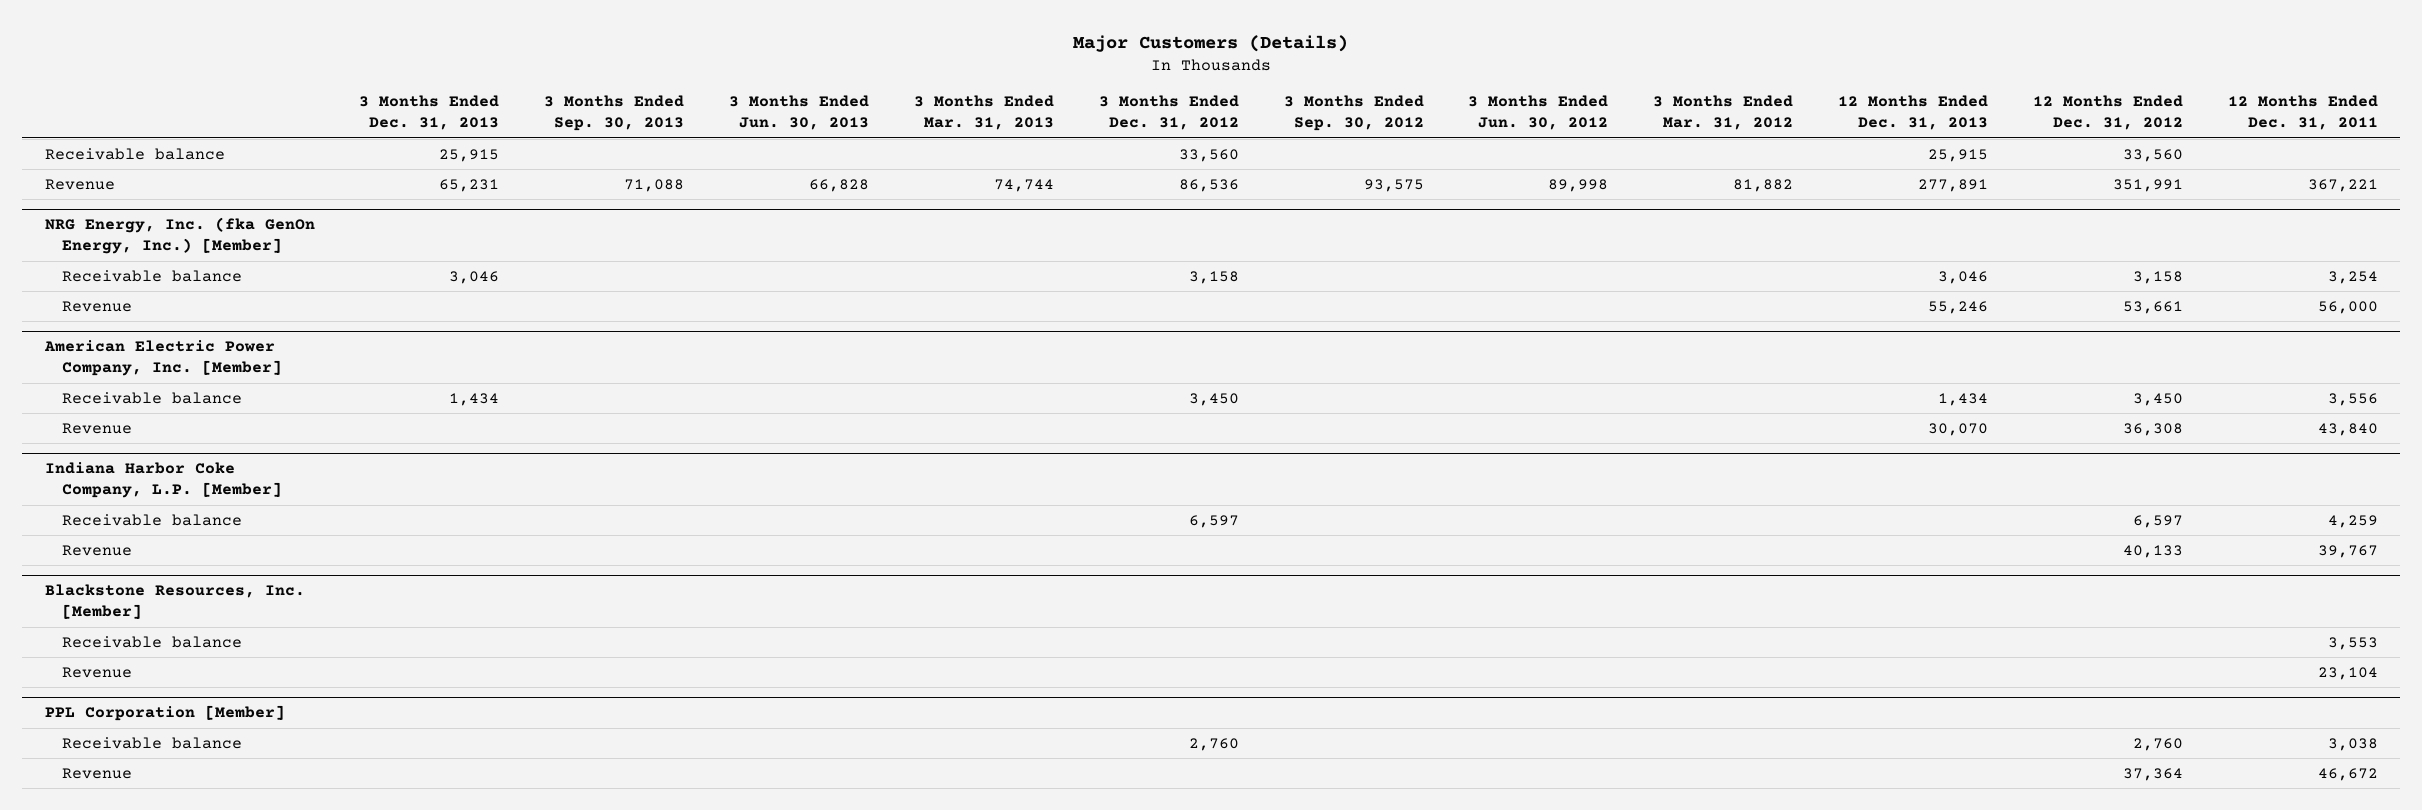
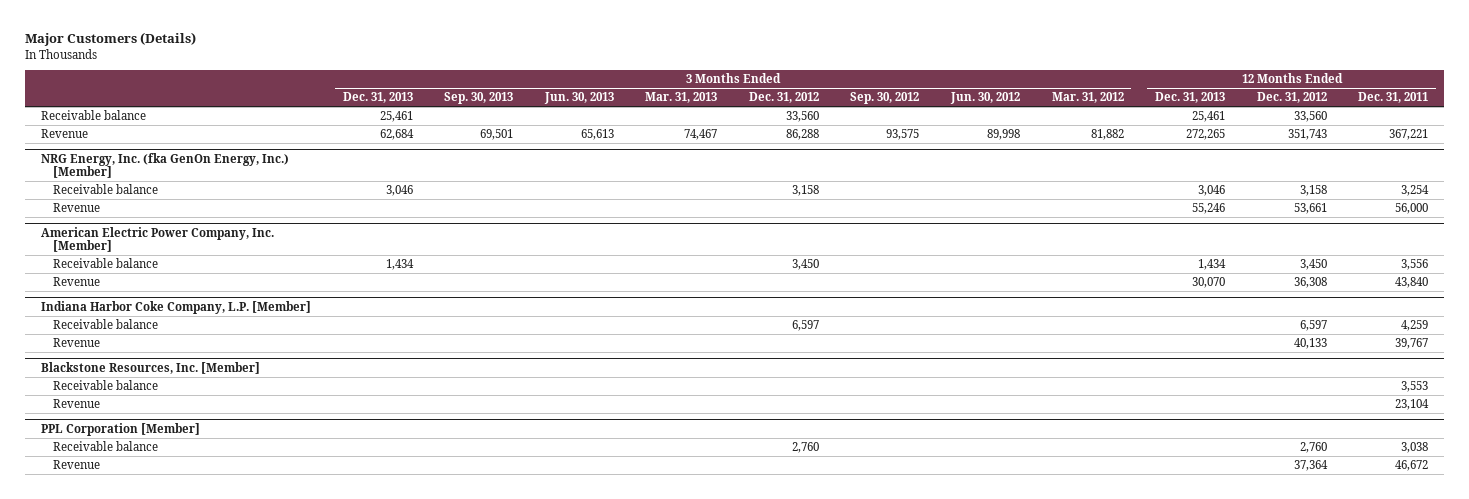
- Receivable balance | 25,915 | | | | 33,560 | | | | 25,915 | 33,560 |
- Revenue | 65,231 | 71,088 | 66,828 | 74,744 | 86,536 | 93,575 | 89,998 | 81,882 | 277,891 | 351,991 | 367,221
+ Receivable balance | 25,461 | | | | 33,560 | | | | 25,461 | 33,560 |
+ Revenue | 62,684 | 69,501 | 65,613 | 74,467 | 86,288 | 93,575 | 89,998 | 81,882 | 272,265 | 351,743 | 367,221

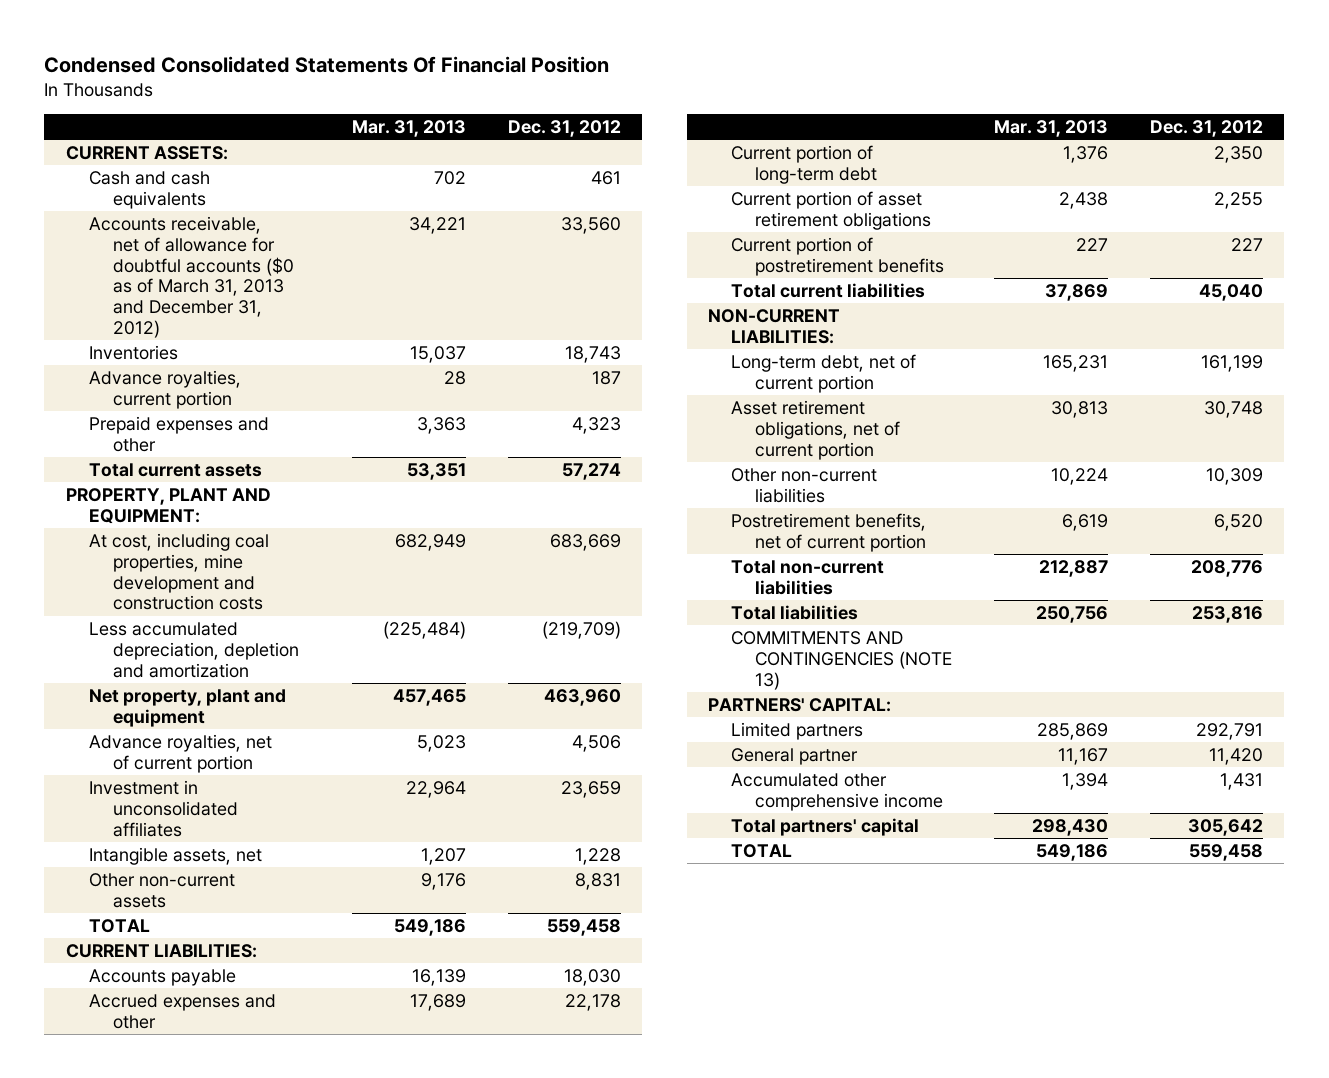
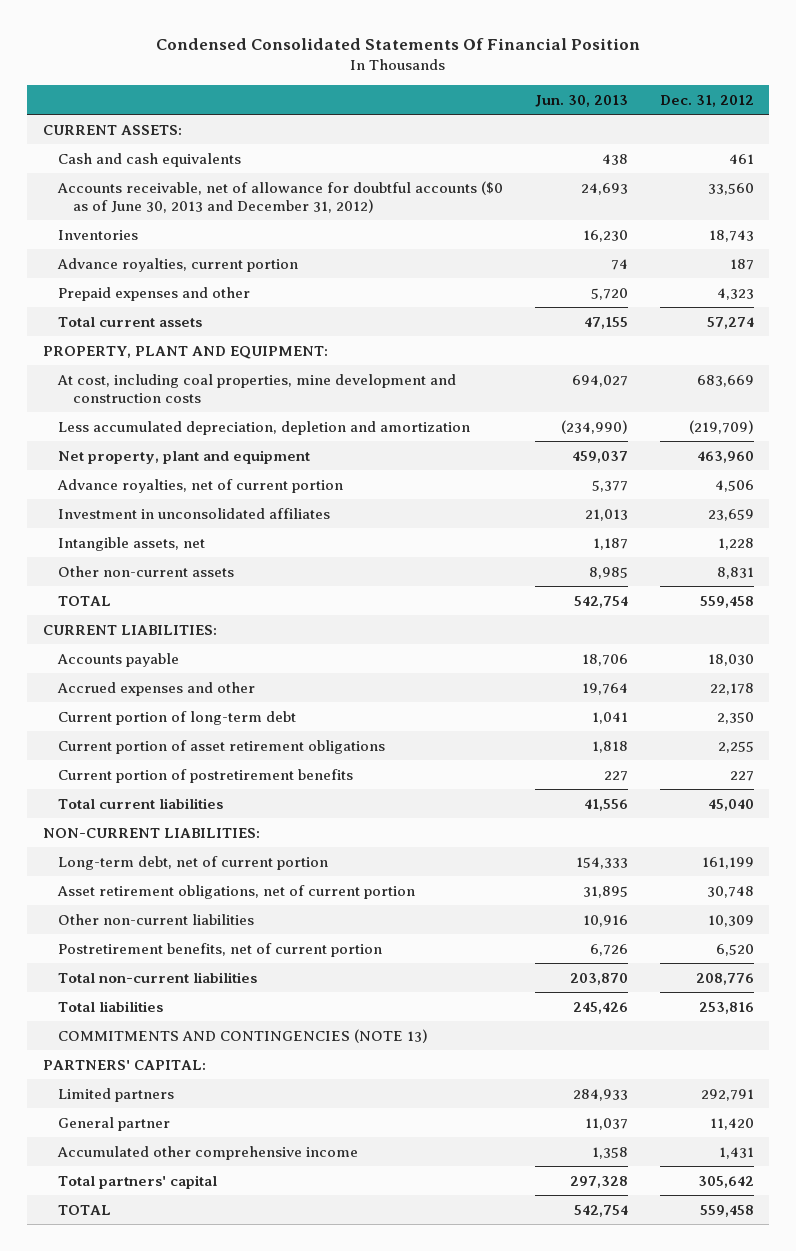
- | Mar. 31, 2013 | Dec. 31, 2012
+ | Jun. 30, 2013 | Dec. 31, 2012
- Accounts receivable, net of allowance for doubtful accounts ($0 as of March 31, 2013 and December 31, 2012) | 34,221 | 33,560
+ Accounts receivable, net of allowance for doubtful accounts ($0 as of June 30, 2013 and December 31, 2012) | 24,693 | 33,560

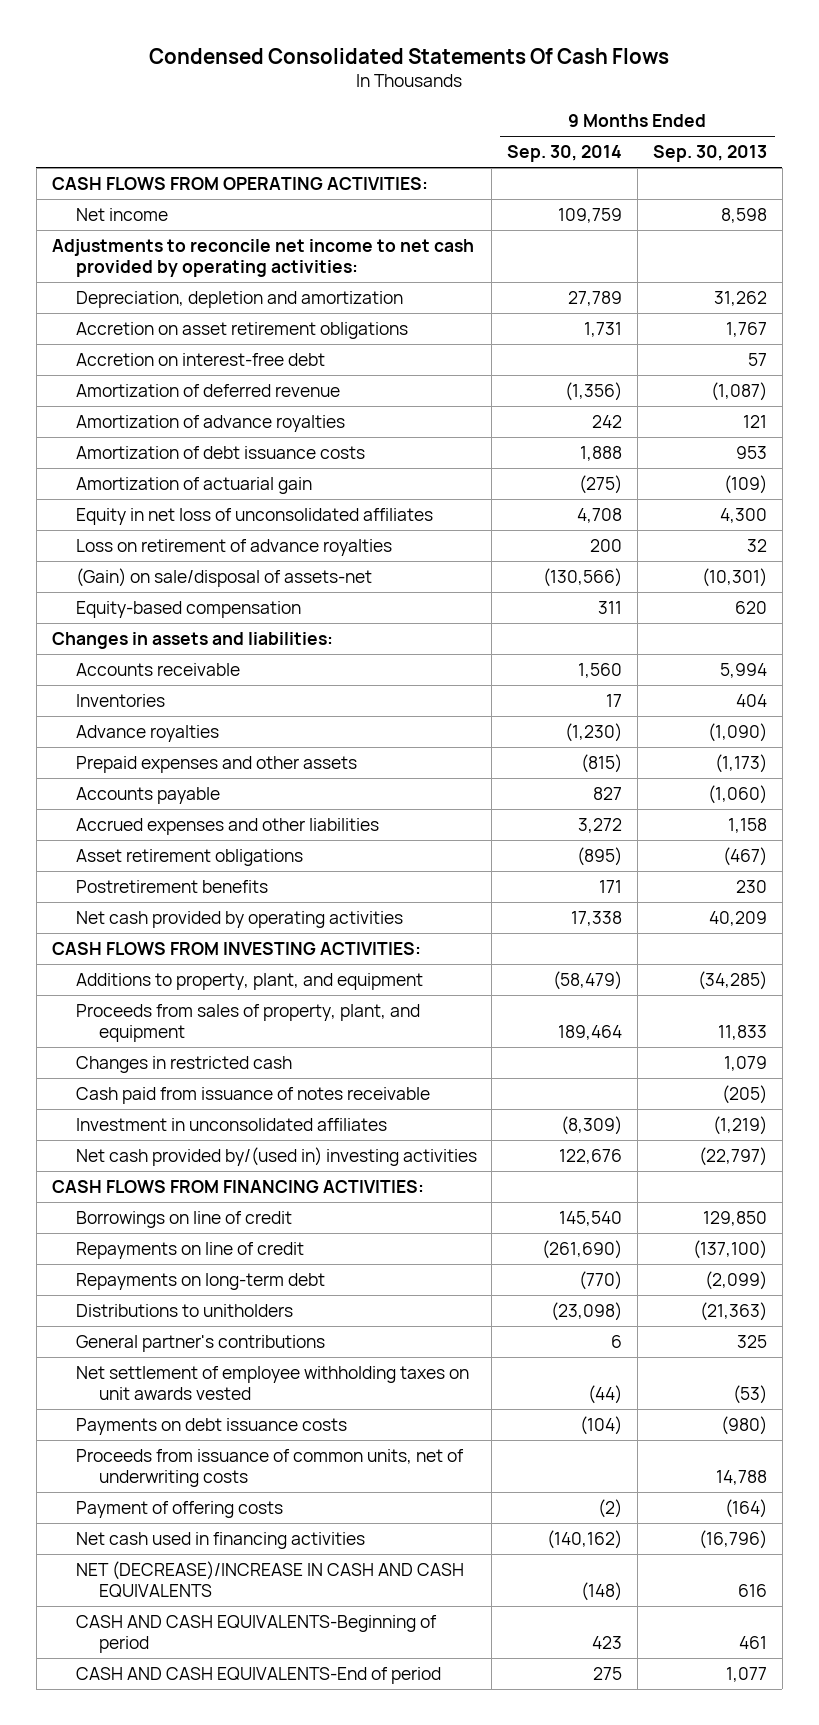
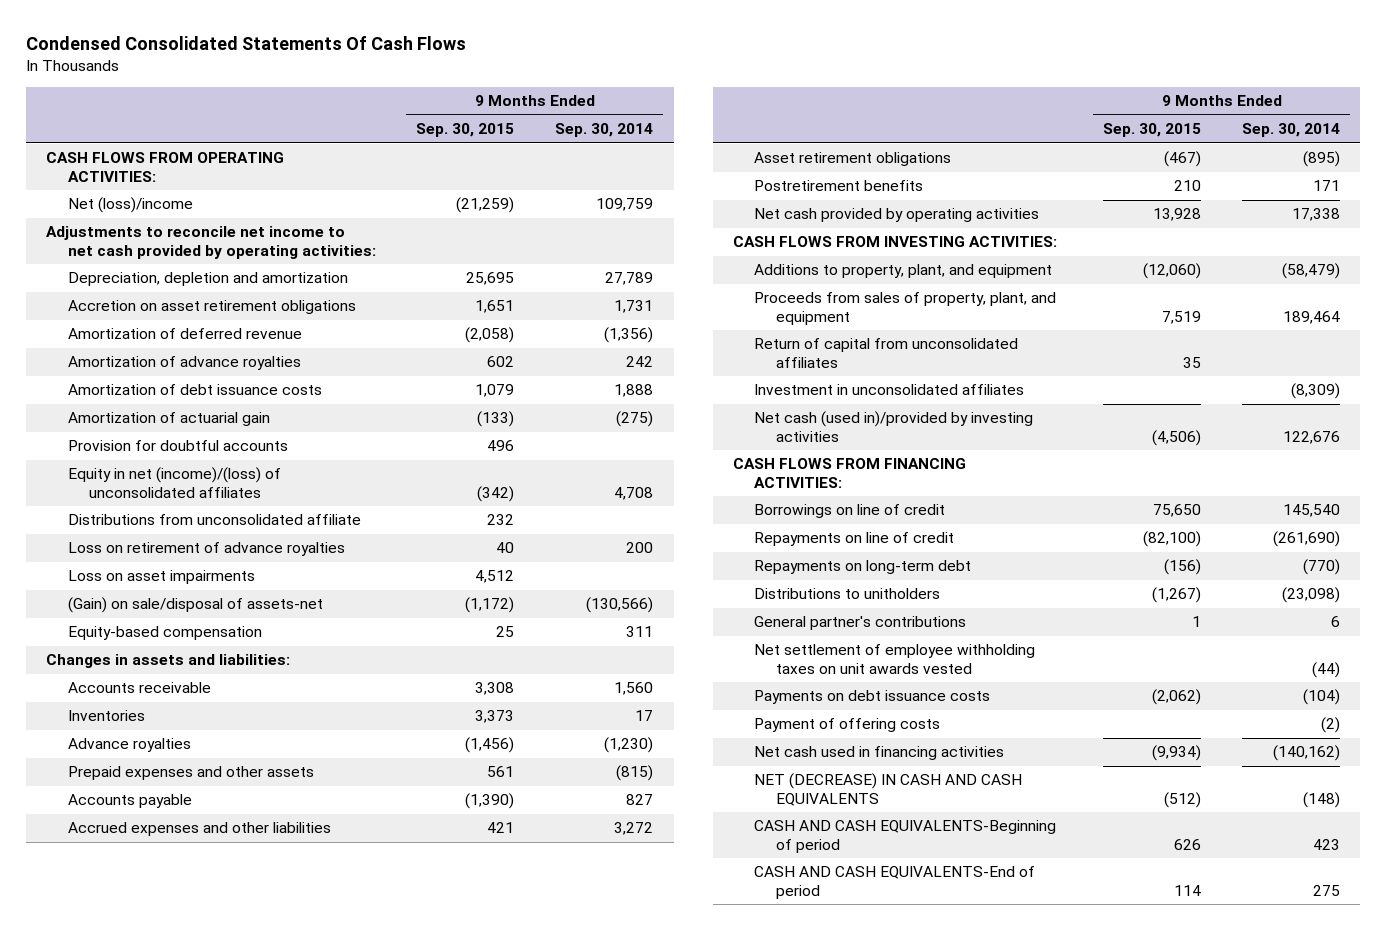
- | 9 Months Ended Sep. 30, 2014 | 9 Months Ended Sep. 30, 2013
+ | 9 Months Ended Sep. 30, 2015 | 9 Months Ended Sep. 30, 2014
- Net income | 109,759 | 8,598
+ Net (loss)/income | (21,259) | 109,759
- Accretion on interest-free debt | | 57
- Equity in net loss of unconsolidated affiliates | 4,708 | 4,300
+ Provision for doubtful accounts | 496 |
+ Equity in net (income)/(loss) of unconsolidated affiliates | (342) | 4,708
+ Distributions from unconsolidated affiliate | 232 |
+ Loss on asset impairments | 4,512 |
- Changes in restricted cash | | 1,079
- Cash paid from issuance of notes receivable | | (205)
+ Return of capital from unconsolidated affiliates | 35 |
- Net cash provided by/(used in) investing activities | 122,676 | (22,797)
+ Net cash (used in)/provided by investing activities | (4,506) | 122,676
- Proceeds from issuance of common units, net of underwriting costs | | 14,788
- NET (DECREASE)/INCREASE IN CASH AND CASH EQUIVALENTS | (148) | 616
+ NET (DECREASE) IN CASH AND CASH EQUIVALENTS | (512) | (148)

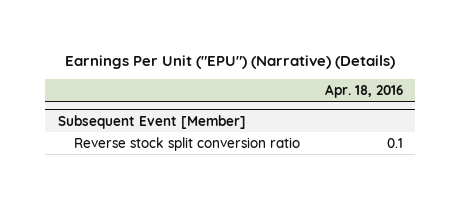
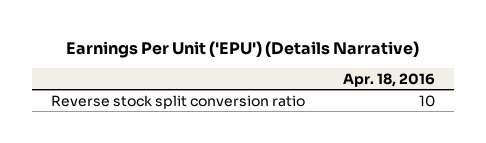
- Earnings Per Unit ("EPU") (Narrative) (Details)
+ Earnings Per Unit ('EPU') (Details Narrative)
- Subsequent Event [Member]
- Reverse stock split conversion ratio | 0.1
+ Reverse stock split conversion ratio | 10

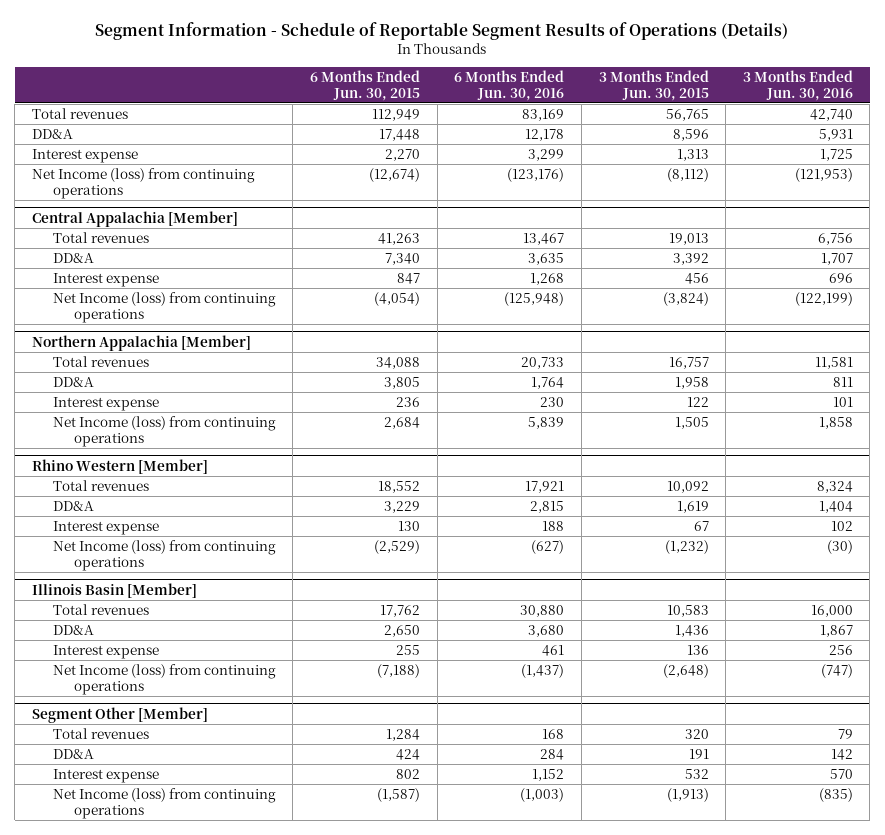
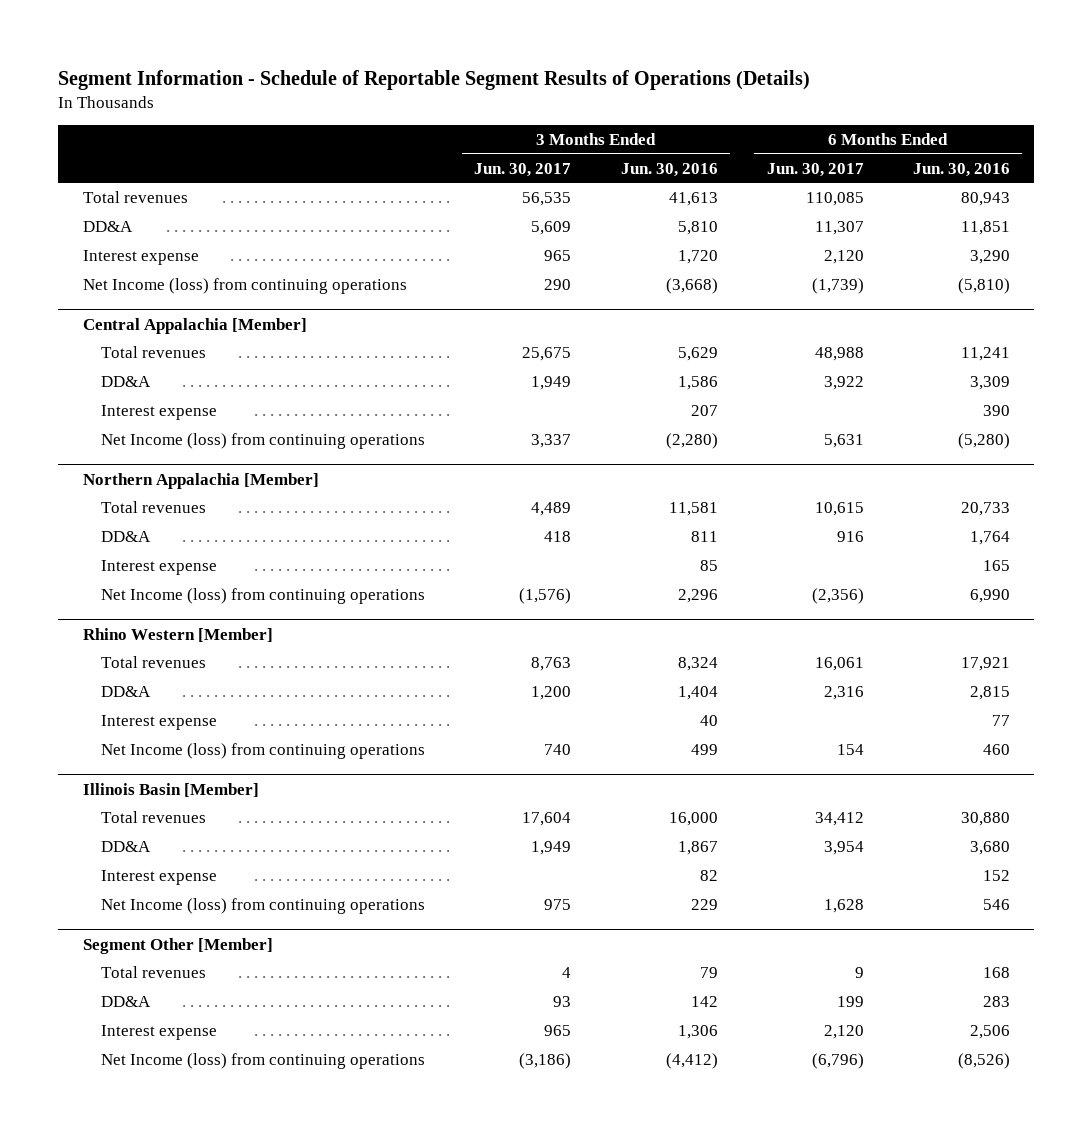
- | 6 Months Ended Jun. 30, 2015 | 6 Months Ended Jun. 30, 2016 | 3 Months Ended Jun. 30, 2015 | 3 Months Ended Jun. 30, 2016
+ | 3 Months Ended Jun. 30, 2017 | 3 Months Ended Jun. 30, 2016 | 6 Months Ended Jun. 30, 2017 | 6 Months Ended Jun. 30, 2016
- Total revenues | 112,949 | 83,169 | 56,765 | 42,740
- DD&A | 17,448 | 12,178 | 8,596 | 5,931
- Interest expense | 2,270 | 3,299 | 1,313 | 1,725
- Net Income (loss) from continuing operations | (12,674) | (123,176) | (8,112) | (121,953)
+ Total revenues | 56,535 | 41,613 | 110,085 | 80,943
+ DD&A | 5,609 | 5,810 | 11,307 | 11,851
+ Interest expense | 965 | 1,720 | 2,120 | 3,290
+ Net Income (loss) from continuing operations | 290 | (3,668) | (1,739) | (5,810)
@ Central Appalachia [Member]
- Total revenues | 41,263 | 13,467 | 19,013 | 6,756
- DD&A | 7,340 | 3,635 | 3,392 | 1,707
- Interest expense | 847 | 1,268 | 456 | 696
- Net Income (loss) from continuing operations | (4,054) | (125,948) | (3,824) | (122,199)
+ Total revenues | 25,675 | 5,629 | 48,988 | 11,241
+ DD&A | 1,949 | 1,586 | 3,922 | 3,309
+ Interest expense | | 207 | | 390
+ Net Income (loss) from continuing operations | 3,337 | (2,280) | 5,631 | (5,280)
@ Northern Appalachia [Member]
- Interest expense | 236 | 230 | 122 | 101
- Net Income (loss) from continuing operations | 2,684 | 5,839 | 1,505 | 1,858
+ Interest expense | | 85 | | 165
+ Net Income (loss) from continuing operations | (1,576) | 2,296 | (2,356) | 6,990
@ Rhino Western [Member]
- Interest expense | 130 | 188 | 67 | 102
- Net Income (loss) from continuing operations | (2,529) | (627) | (1,232) | (30)
+ Interest expense | | 40 | | 77
+ Net Income (loss) from continuing operations | 740 | 499 | 154 | 460
@ Illinois Basin [Member]
- Interest expense | 255 | 461 | 136 | 256
- Net Income (loss) from continuing operations | (7,188) | (1,437) | (2,648) | (747)
+ Interest expense | | 82 | | 152
+ Net Income (loss) from continuing operations | 975 | 229 | 1,628 | 546
@ Segment Other [Member]
- DD&A | 424 | 284 | 191 | 142
- Interest expense | 802 | 1,152 | 532 | 570
- Net Income (loss) from continuing operations | (1,587) | (1,003) | (1,913) | (835)
+ DD&A | 93 | 142 | 199 | 283
+ Interest expense | 965 | 1,306 | 2,120 | 2,506
+ Net Income (loss) from continuing operations | (3,186) | (4,412) | (6,796) | (8,526)

